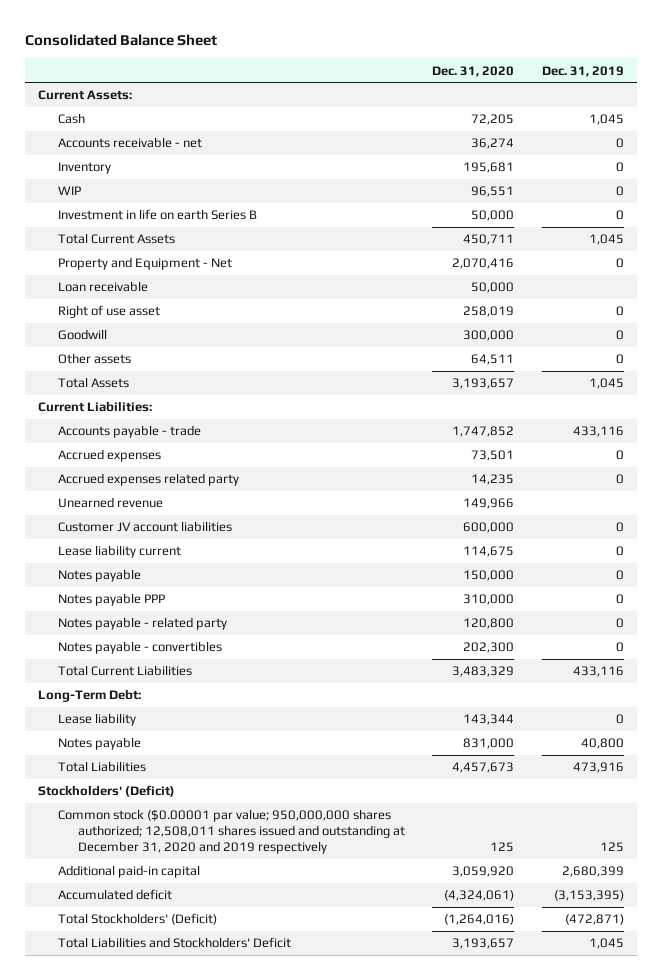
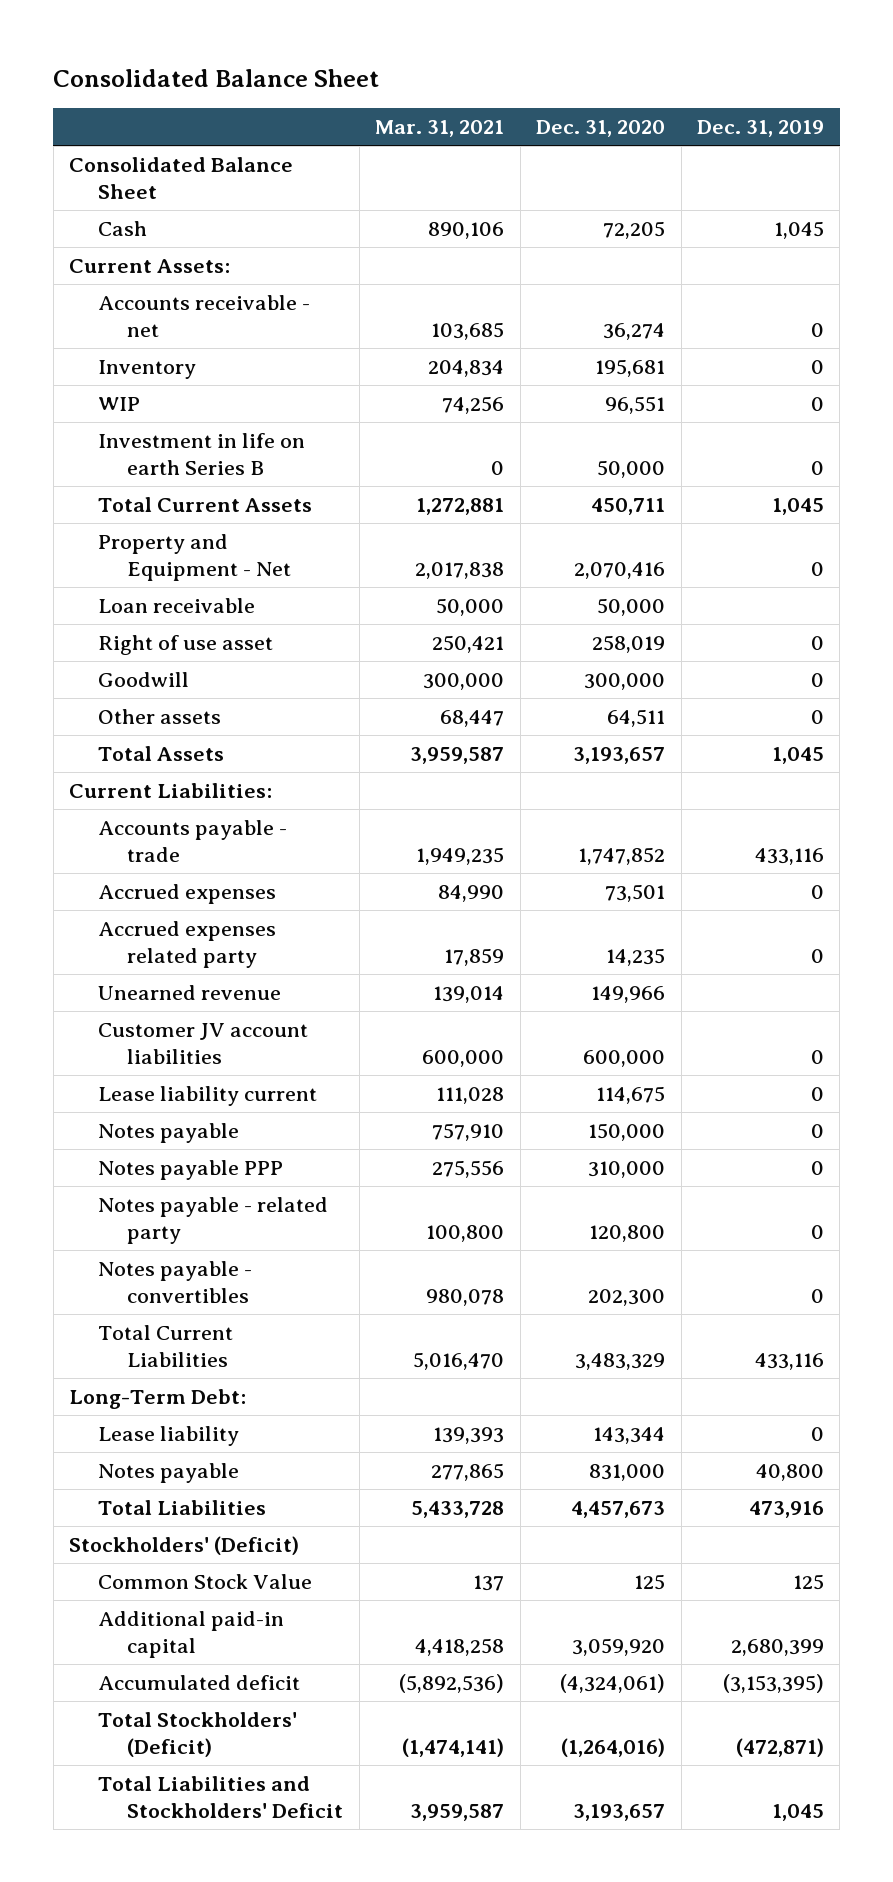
- | Dec. 31, 2020 | Dec. 31, 2019
+ | Mar. 31, 2021 | Dec. 31, 2020 | Dec. 31, 2019
+ Consolidated Balance Sheet
moved down: Current Assets:
- Common stock ($0.00001 par value; 950,000,000 shares authorized; 12,508,011 shares issued and outstanding at December 31, 2020 and 2019 respectively | 125 | 125
+ Common Stock Value | 137 | 125 | 125

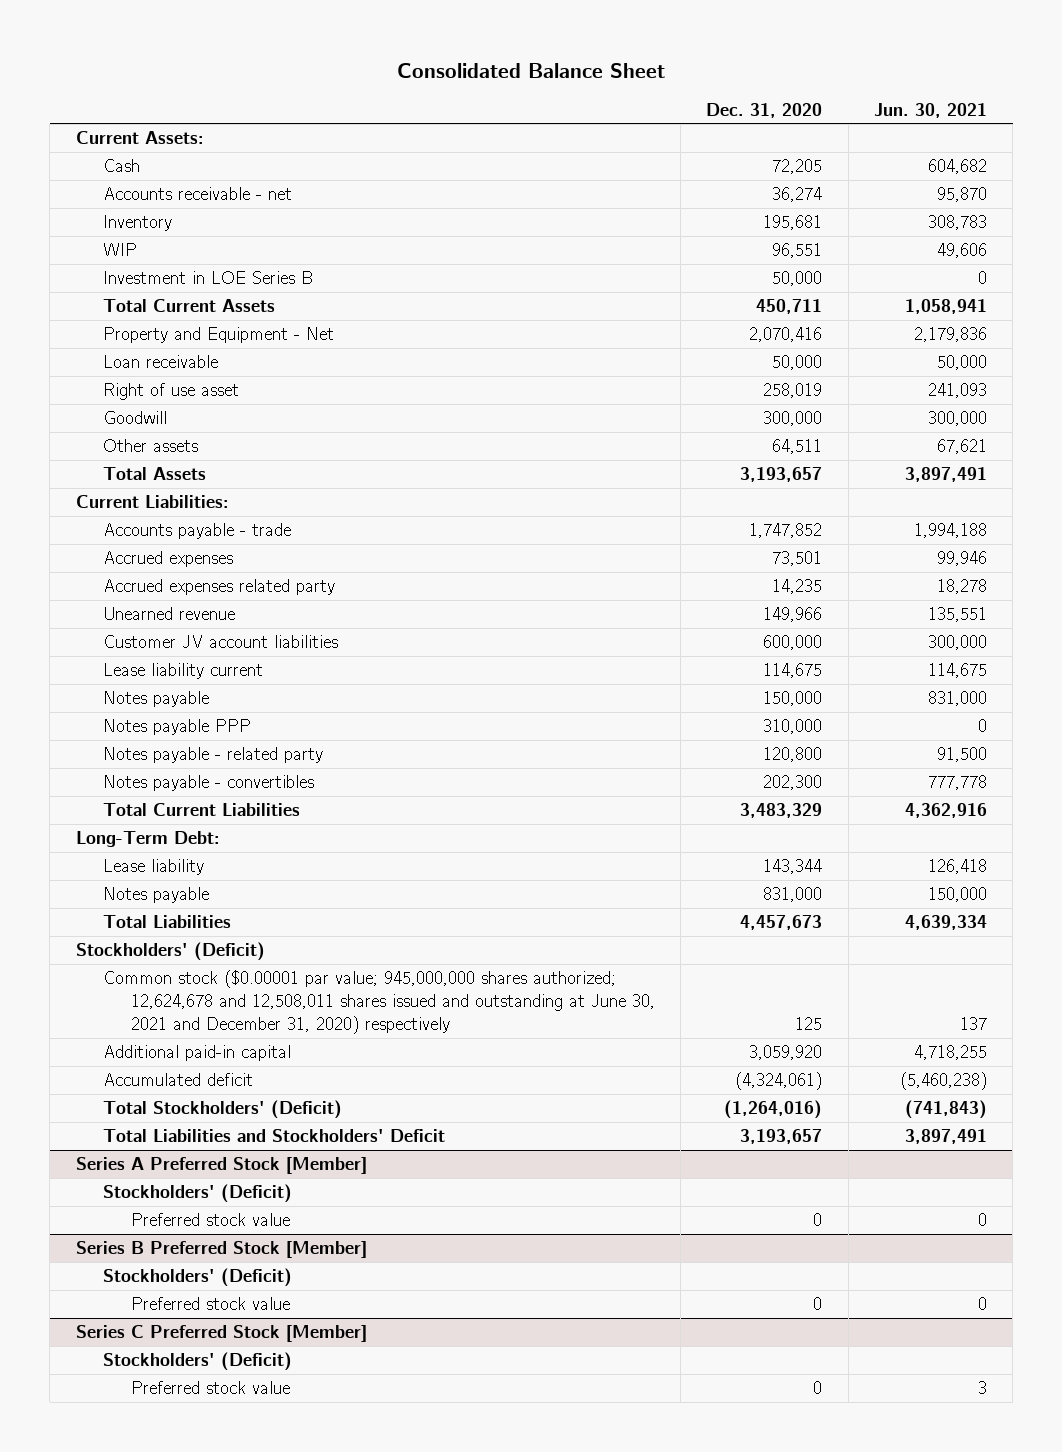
- | Mar. 31, 2021 | Dec. 31, 2020 | Dec. 31, 2019
+ | Dec. 31, 2020 | Jun. 30, 2021
- Consolidated Balance Sheet
moved down: Cash | 72,205 | 604,682
- Investment in life on earth Series B | 0 | 50,000 | 0
+ Investment in LOE Series B | 50,000 | 0
- Common Stock Value | 137 | 125 | 125
+ Common stock ($0.00001 par value; 945,000,000 shares authorized; 12,624,678 and 12,508,011 shares issued and outstanding at June 30, 2021 and December 31, 2020) respectively | 125 | 137
+ Series A Preferred Stock [Member]
+ Stockholders' (Deficit)
+ Preferred stock value | 0 | 0
+ Series B Preferred Stock [Member]
+ Stockholders' (Deficit)
+ Preferred stock value | 0 | 0
+ Series C Preferred Stock [Member]
+ Stockholders' (Deficit)
+ Preferred stock value | 0 | 3

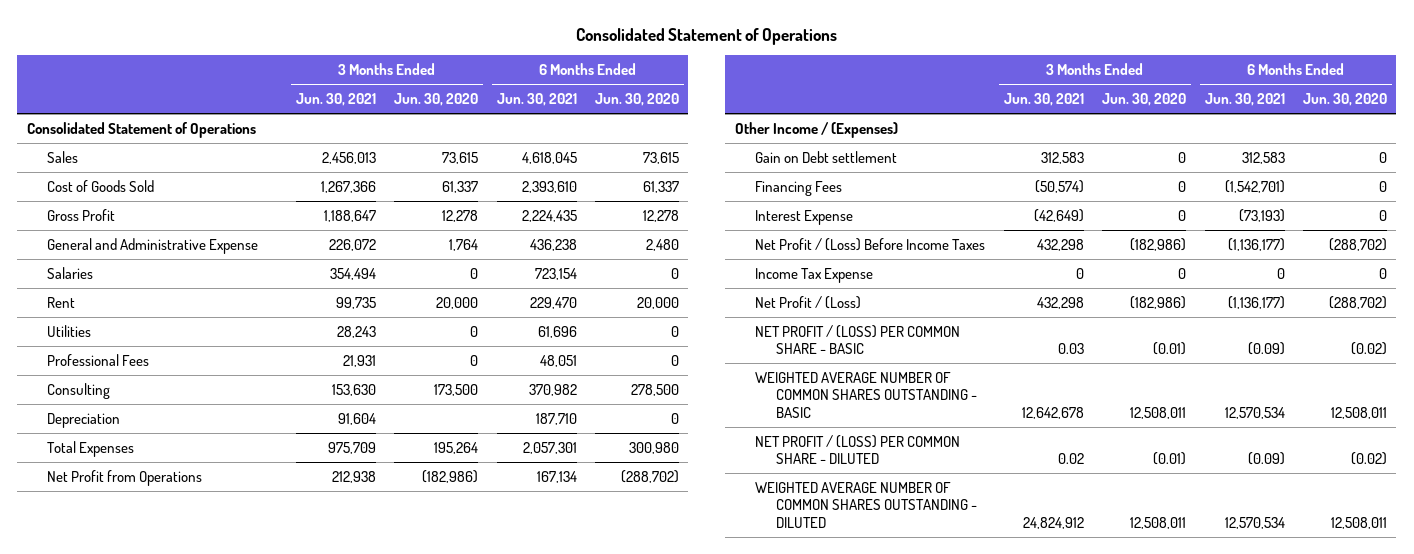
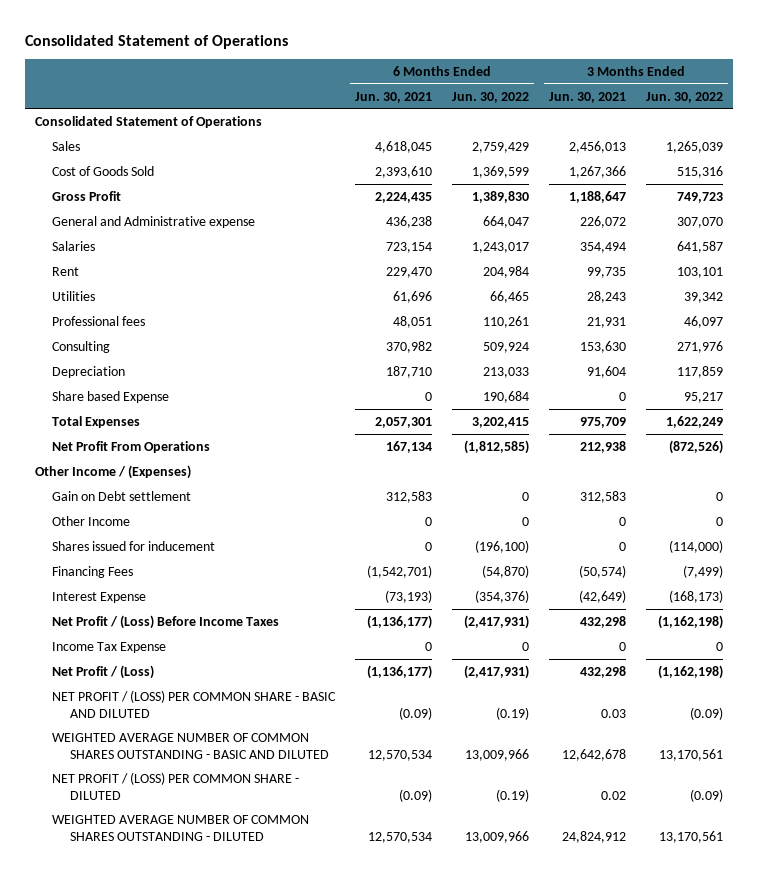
- | 3 Months Ended Jun. 30, 2021 | 3 Months Ended Jun. 30, 2020 | 6 Months Ended Jun. 30, 2021 | 6 Months Ended Jun. 30, 2020
+ | 6 Months Ended Jun. 30, 2021 | 6 Months Ended Jun. 30, 2022 | 3 Months Ended Jun. 30, 2021 | 3 Months Ended Jun. 30, 2022
- General and Administrative Expense | 226,072 | 1,764 | 436,238 | 2,480
+ General and Administrative expense | 436,238 | 664,047 | 226,072 | 307,070
- Professional Fees | 21,931 | 0 | 48,051 | 0
+ Professional fees | 48,051 | 110,261 | 21,931 | 46,097
+ Share based Expense | 0 | 190,684 | 0 | 95,217
- Net Profit from Operations | 212,938 | (182,986) | 167,134 | (288,702)
+ Net Profit From Operations | 167,134 | (1,812,585) | 212,938 | (872,526)
+ Other Income | 0 | 0 | 0 | 0
+ Shares issued for inducement | 0 | (196,100) | 0 | (114,000)
- NET PROFIT / (LOSS) PER COMMON SHARE - BASIC | 0.03 | (0.01) | (0.09) | (0.02)
- WEIGHTED AVERAGE NUMBER OF COMMON SHARES OUTSTANDING - BASIC | 12,642,678 | 12,508,011 | 12,570,534 | 12,508,011
+ NET PROFIT / (LOSS) PER COMMON SHARE - BASIC AND DILUTED | (0.09) | (0.19) | 0.03 | (0.09)
+ WEIGHTED AVERAGE NUMBER OF COMMON SHARES OUTSTANDING - BASIC AND DILUTED | 12,570,534 | 13,009,966 | 12,642,678 | 13,170,561

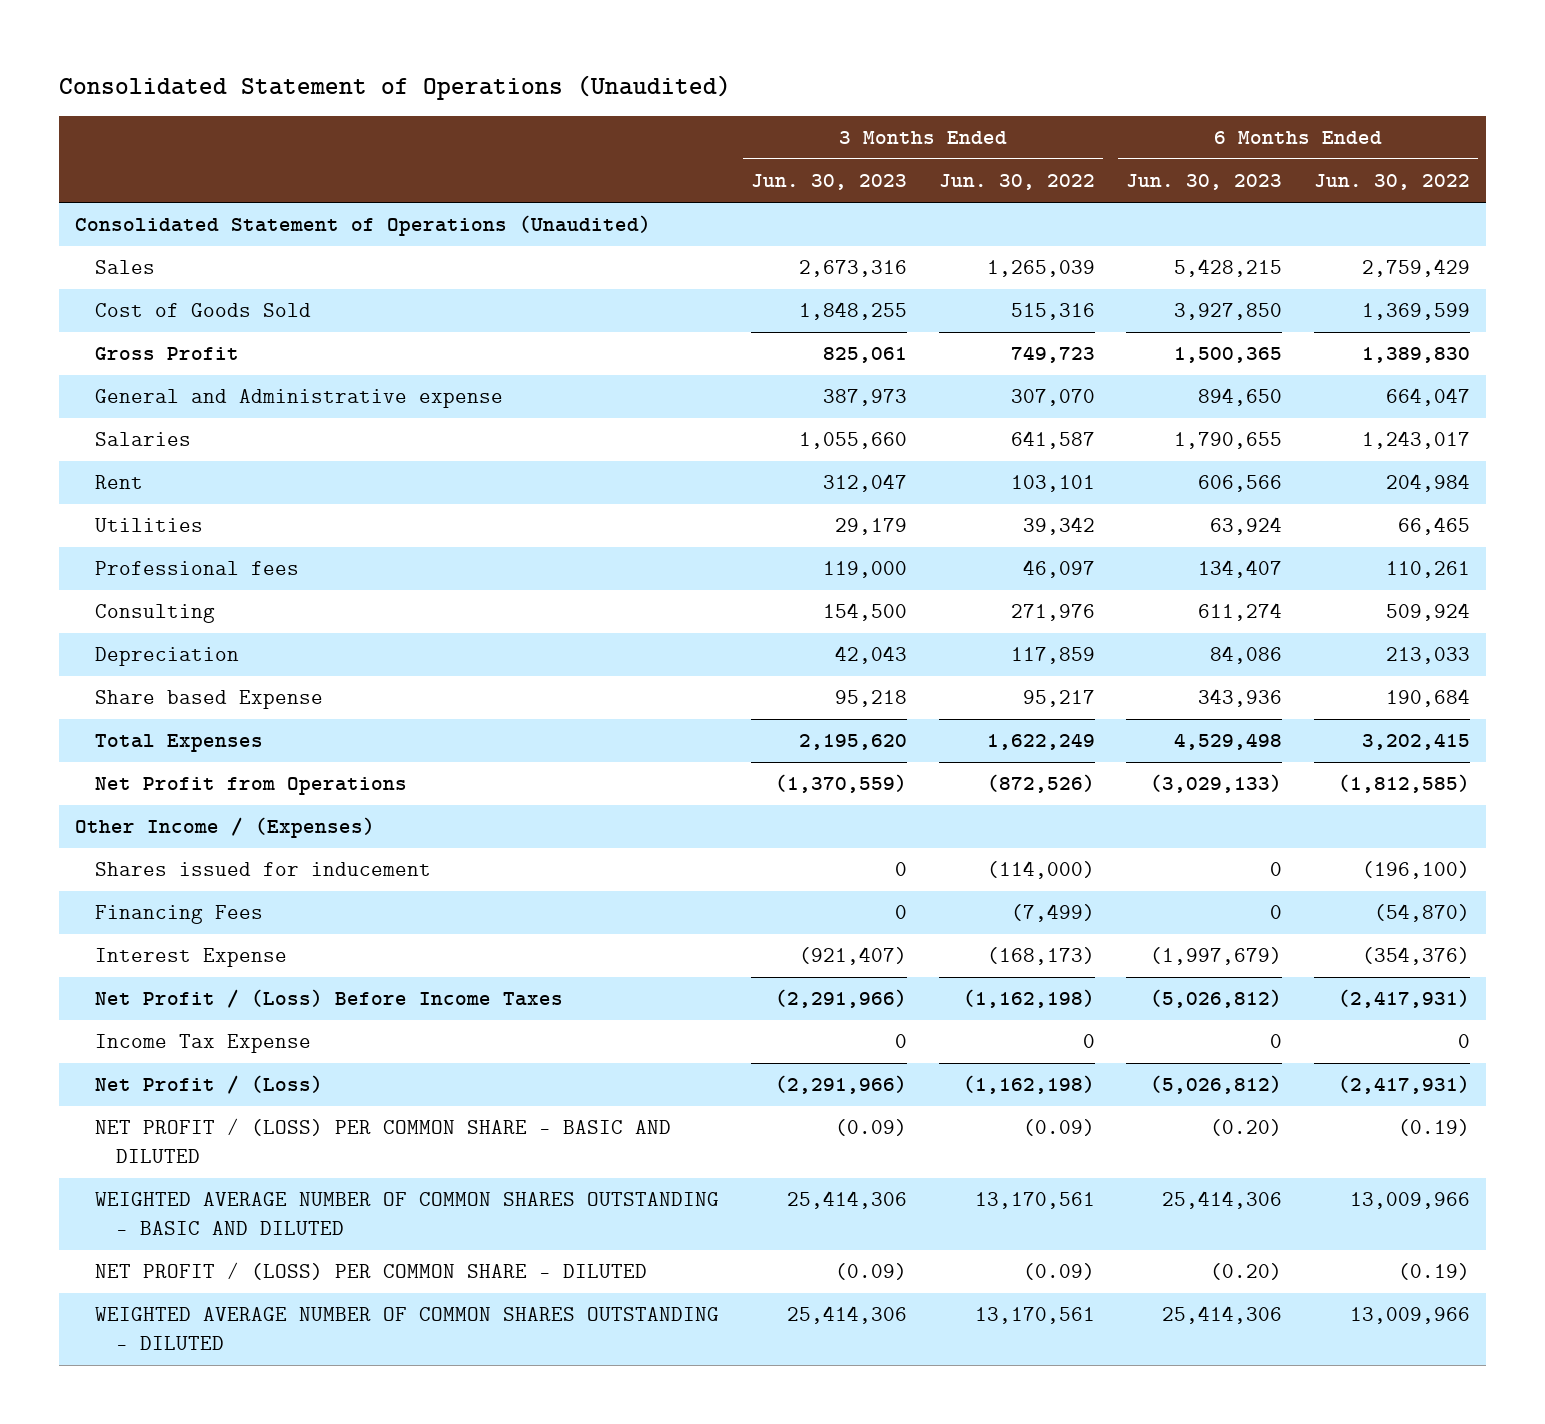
- Consolidated Statement of Operations
+ Consolidated Statement of Operations (Unaudited)
- | 6 Months Ended Jun. 30, 2021 | 6 Months Ended Jun. 30, 2022 | 3 Months Ended Jun. 30, 2021 | 3 Months Ended Jun. 30, 2022
+ | 3 Months Ended Jun. 30, 2023 | 3 Months Ended Jun. 30, 2022 | 6 Months Ended Jun. 30, 2023 | 6 Months Ended Jun. 30, 2022
- Consolidated Statement of Operations
+ Consolidated Statement of Operations (Unaudited)
- Net Profit From Operations | 167,134 | (1,812,585) | 212,938 | (872,526)
+ Net Profit from Operations | (1,370,559) | (872,526) | (3,029,133) | (1,812,585)
- Gain on Debt settlement | 312,583 | 0 | 312,583 | 0
- Other Income | 0 | 0 | 0 | 0

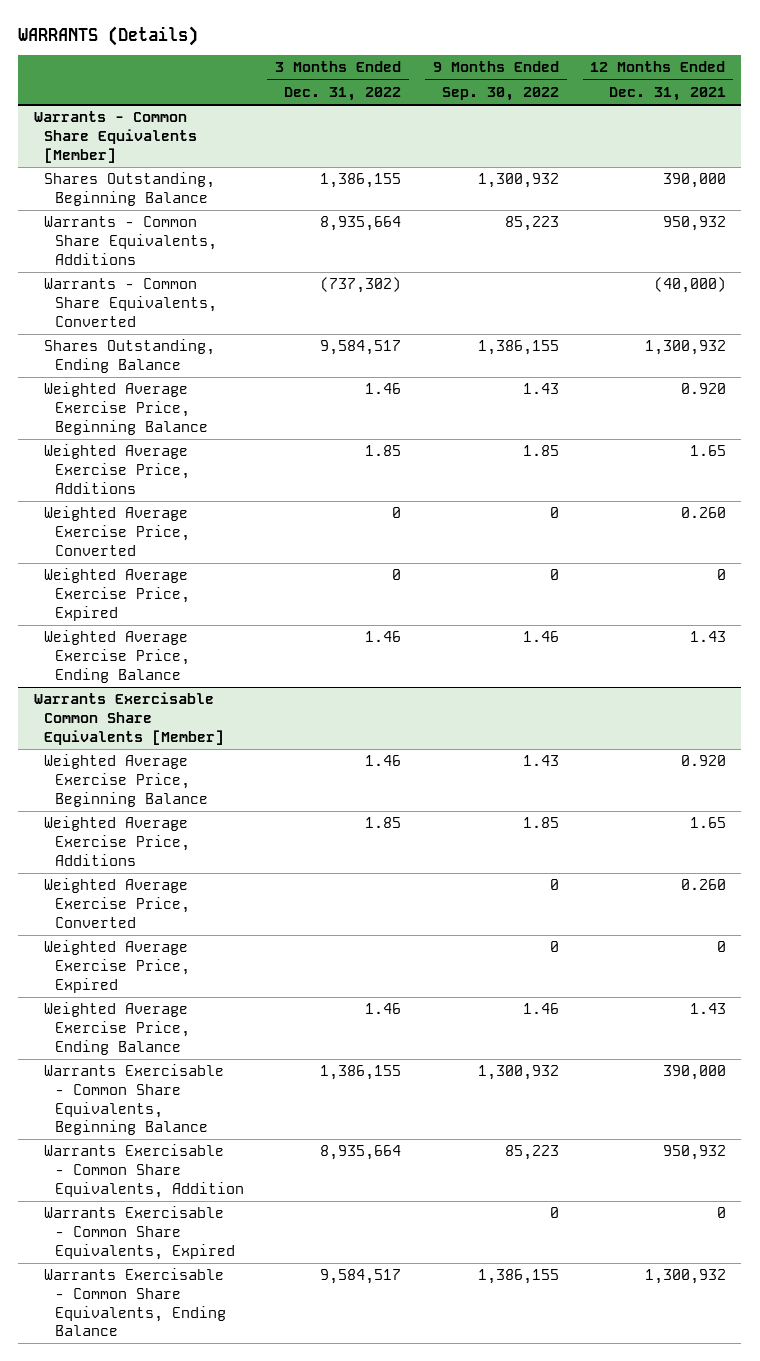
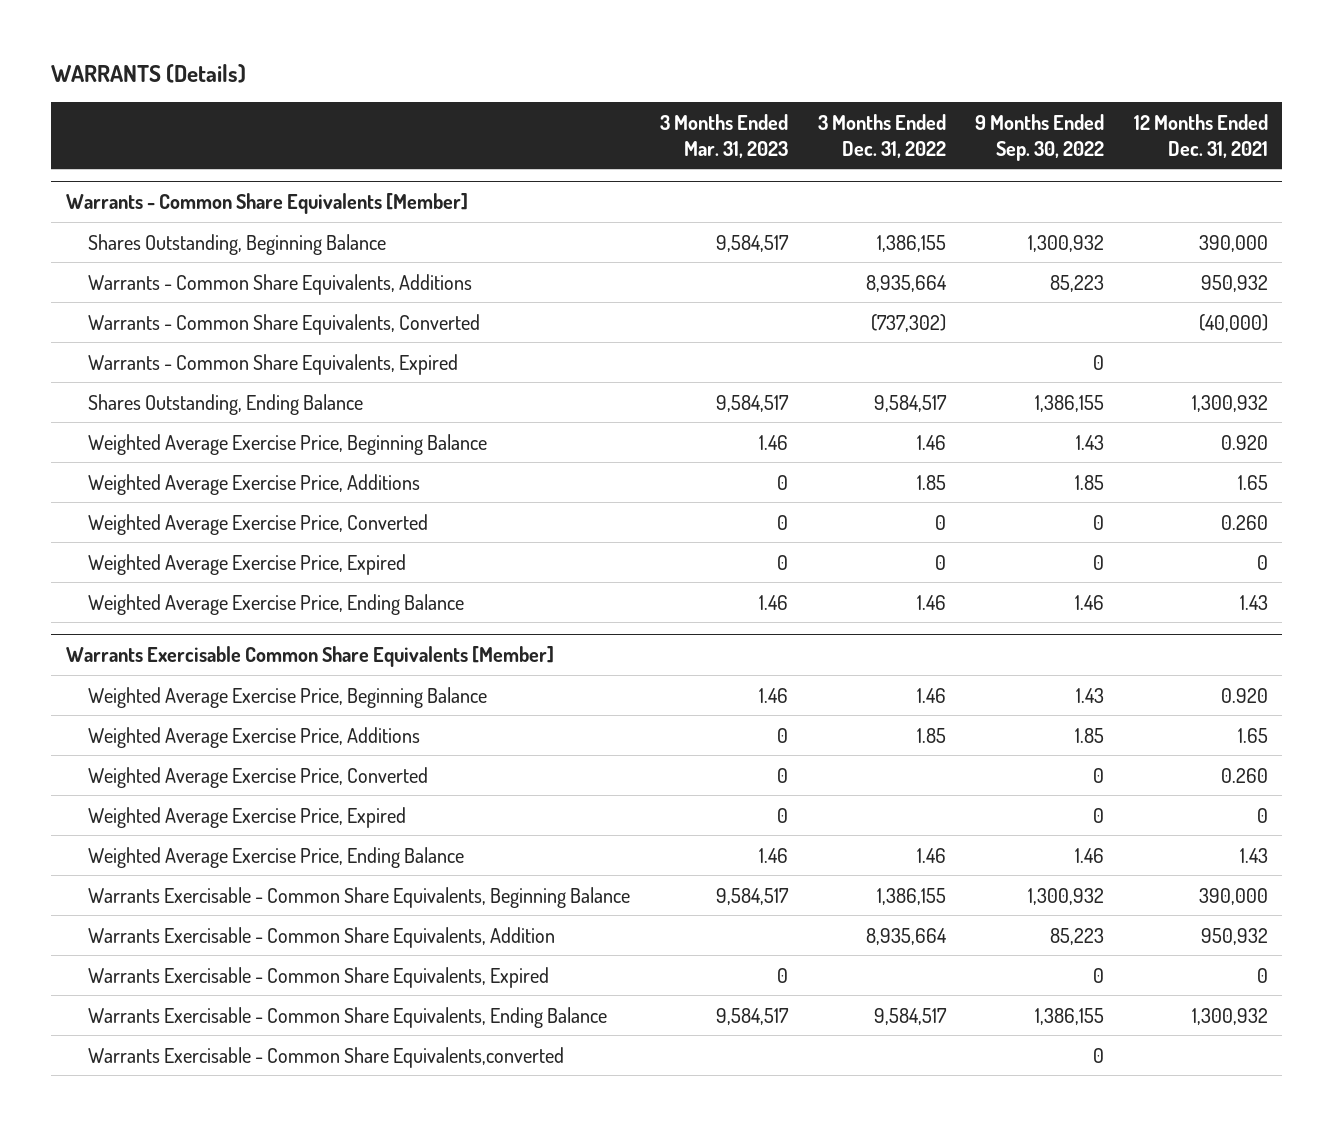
- | 3 Months Ended Dec. 31, 2022 | 9 Months Ended Sep. 30, 2022 | 12 Months Ended Dec. 31, 2021
+ | 3 Months Ended Mar. 31, 2023 | 3 Months Ended Dec. 31, 2022 | 9 Months Ended Sep. 30, 2022 | 12 Months Ended Dec. 31, 2021
@ Warrants - Common Share Equivalents [Member]
+ Warrants - Common Share Equivalents, Expired | | | 0 |
@ Warrants Exercisable Common Share Equivalents [Member]
+ Warrants Exercisable - Common Share Equivalents,converted | | | 0 |

